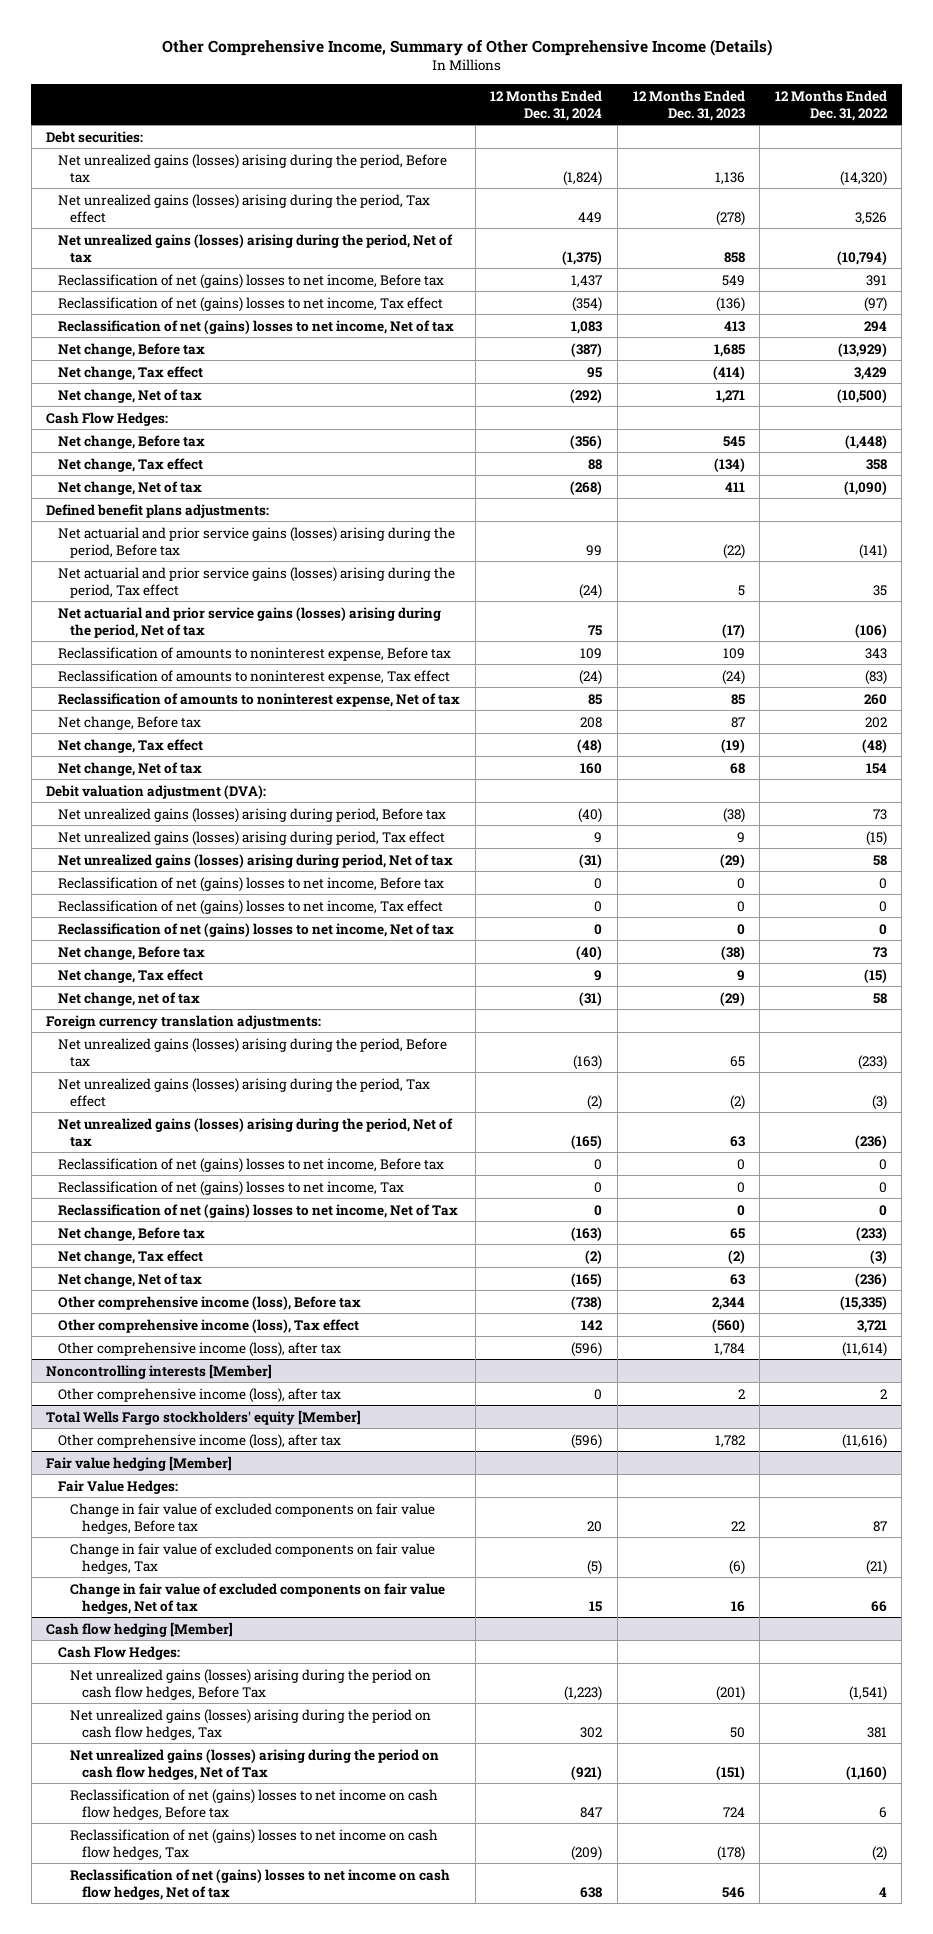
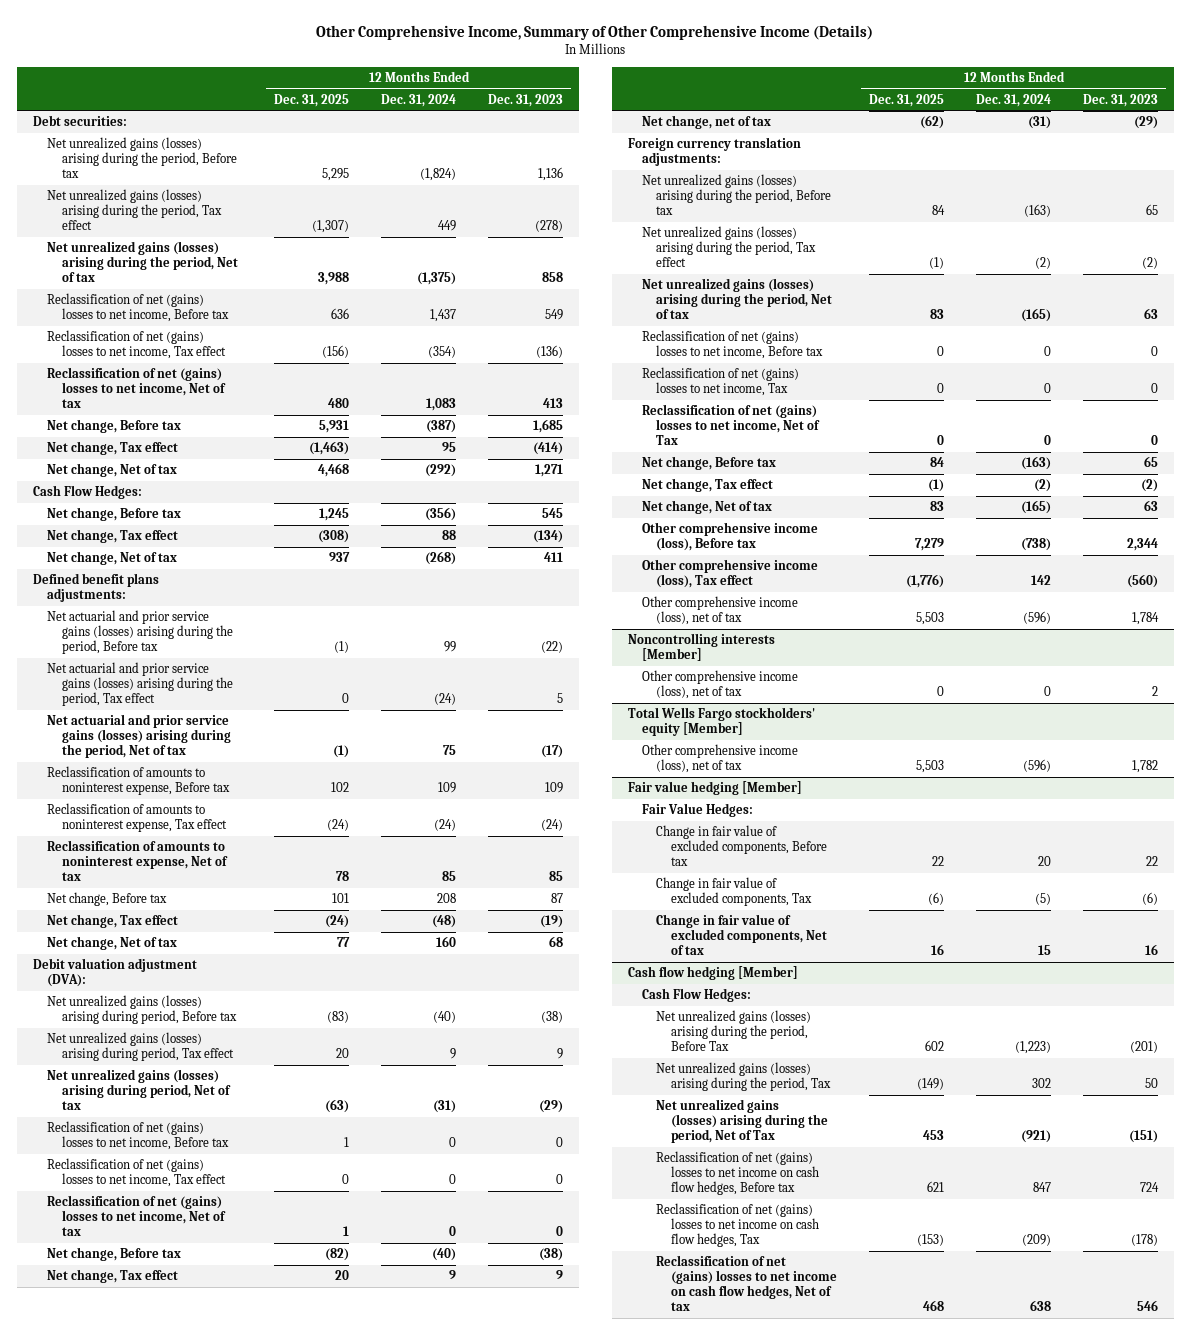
- | 12 Months Ended Dec. 31, 2024 | 12 Months Ended Dec. 31, 2023 | 12 Months Ended Dec. 31, 2022
+ | 12 Months Ended Dec. 31, 2025 | 12 Months Ended Dec. 31, 2024 | 12 Months Ended Dec. 31, 2023
- Other comprehensive income (loss), after tax | (596) | 1,784 | (11,614)
+ Other comprehensive income (loss), net of tax | 5,503 | (596) | 1,784
@ Noncontrolling interests [Member]
- Other comprehensive income (loss), after tax | 0 | 2 | 2
+ Other comprehensive income (loss), net of tax | 0 | 0 | 2
@ Total Wells Fargo stockholders' equity [Member]
- Other comprehensive income (loss), after tax | (596) | 1,782 | (11,616)
+ Other comprehensive income (loss), net of tax | 5,503 | (596) | 1,782
@ Fair value hedging [Member]
- Change in fair value of excluded components on fair value hedges, Before tax | 20 | 22 | 87
- Change in fair value of excluded components on fair value hedges, Tax | (5) | (6) | (21)
- Change in fair value of excluded components on fair value hedges, Net of tax | 15 | 16 | 66
+ Change in fair value of excluded components, Before tax | 22 | 20 | 22
+ Change in fair value of excluded components, Tax | (6) | (5) | (6)
+ Change in fair value of excluded components, Net of tax | 16 | 15 | 16
@ Cash flow hedging [Member]
- Net unrealized gains (losses) arising during the period on cash flow hedges, Before Tax | (1,223) | (201) | (1,541)
- Net unrealized gains (losses) arising during the period on cash flow hedges, Tax | 302 | 50 | 381
- Net unrealized gains (losses) arising during the period on cash flow hedges, Net of Tax | (921) | (151) | (1,160)
+ Net unrealized gains (losses) arising during the period, Before Tax | 602 | (1,223) | (201)
+ Net unrealized gains (losses) arising during the period, Tax | (149) | 302 | 50
+ Net unrealized gains (losses) arising during the period, Net of Tax | 453 | (921) | (151)

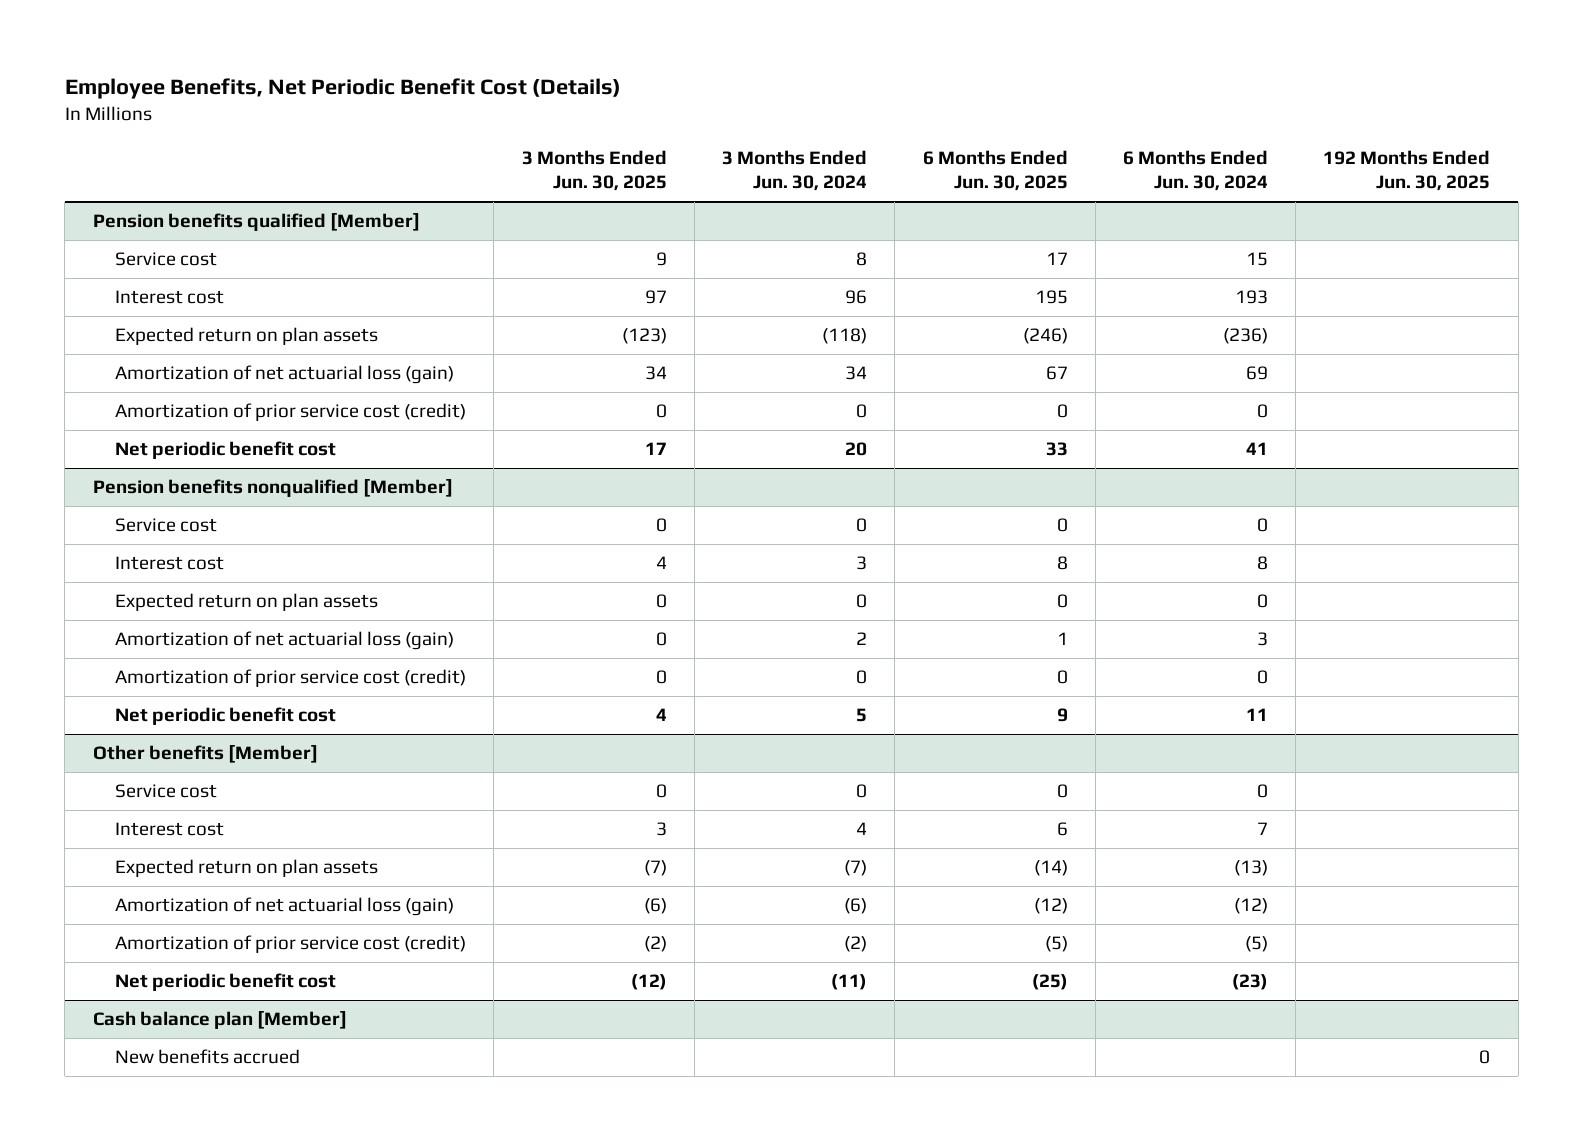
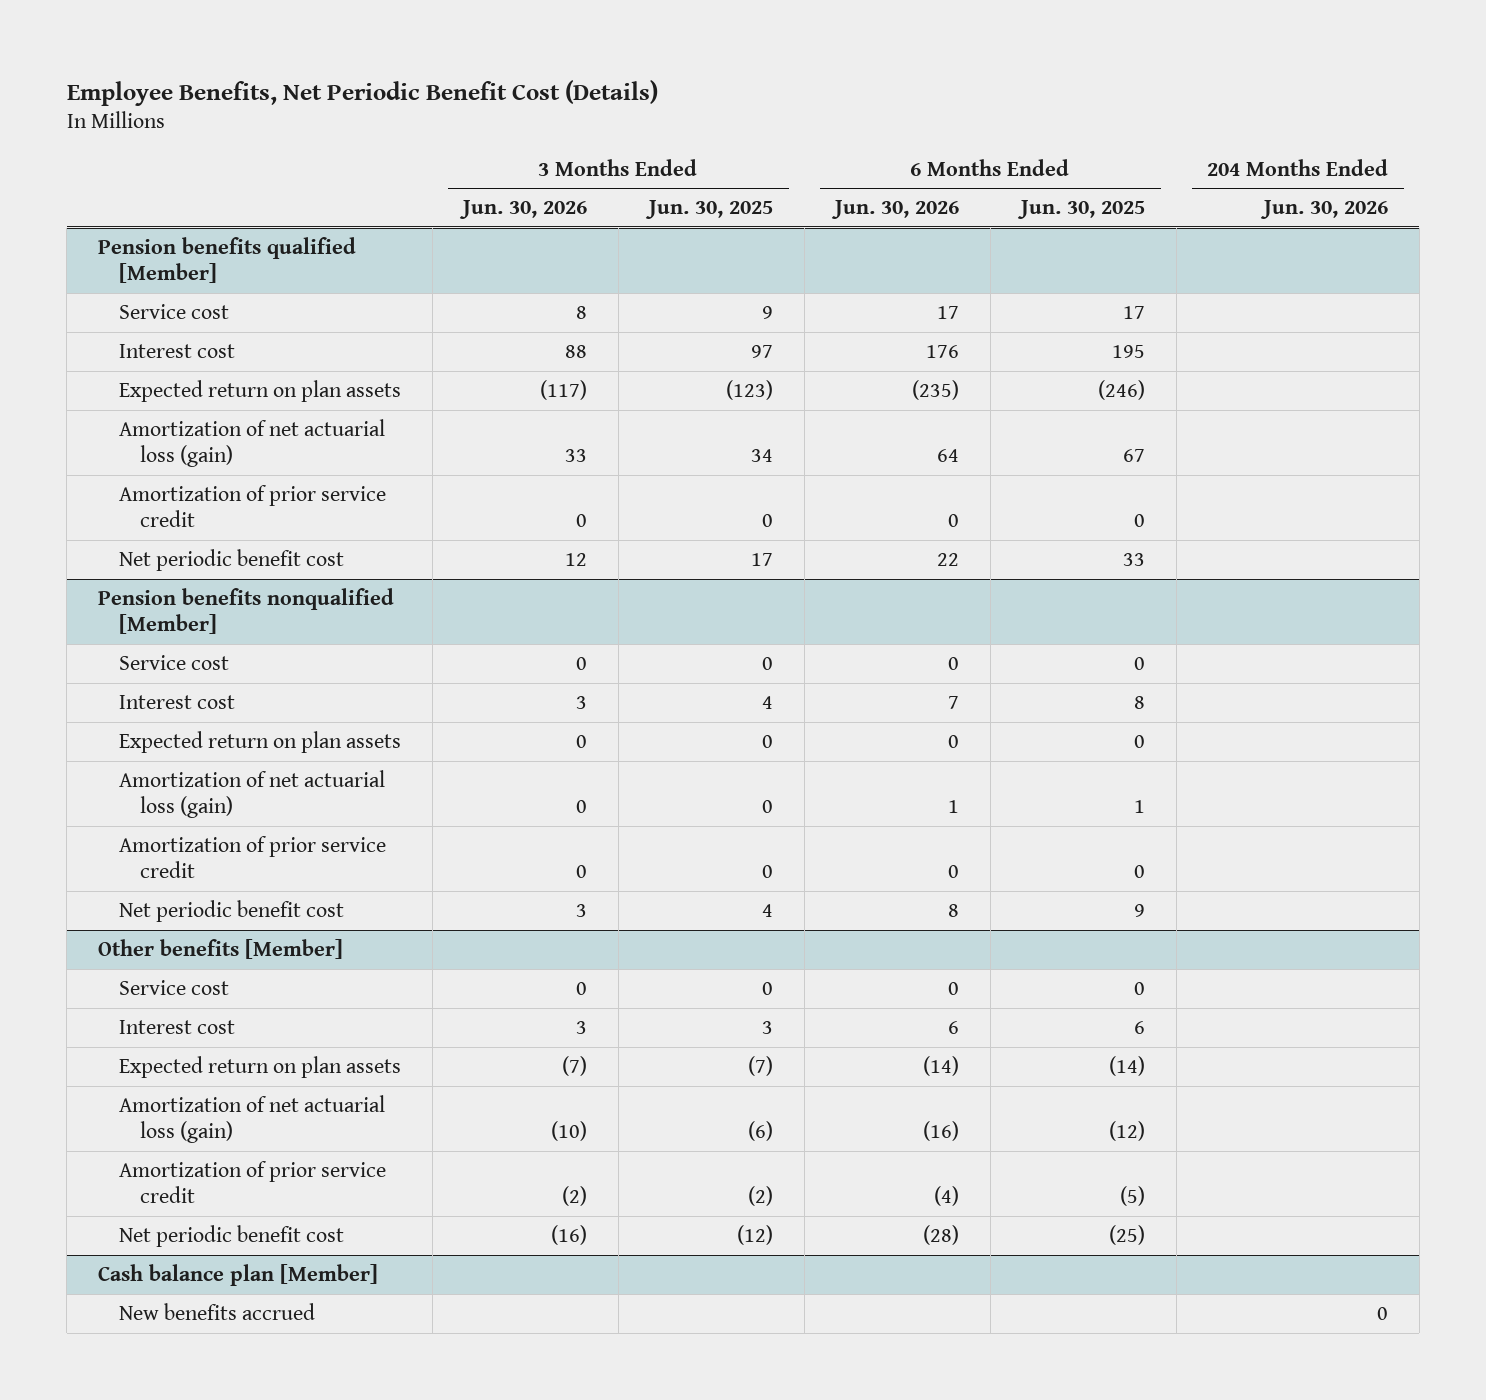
- | 3 Months Ended Jun. 30, 2025 | 3 Months Ended Jun. 30, 2024 | 6 Months Ended Jun. 30, 2025 | 6 Months Ended Jun. 30, 2024 | 192 Months Ended Jun. 30, 2025
+ | 3 Months Ended Jun. 30, 2026 | 3 Months Ended Jun. 30, 2025 | 6 Months Ended Jun. 30, 2026 | 6 Months Ended Jun. 30, 2025 | 204 Months Ended Jun. 30, 2026
@ Pension benefits qualified [Member]
- Amortization of prior service cost (credit) | 0 | 0 | 0 | 0 |
+ Amortization of prior service credit | 0 | 0 | 0 | 0 |
@ Pension benefits nonqualified [Member]
- Amortization of prior service cost (credit) | 0 | 0 | 0 | 0 |
+ Amortization of prior service credit | 0 | 0 | 0 | 0 |
@ Other benefits [Member]
- Amortization of prior service cost (credit) | (2) | (2) | (5) | (5) |
+ Amortization of prior service credit | (2) | (2) | (4) | (5) |

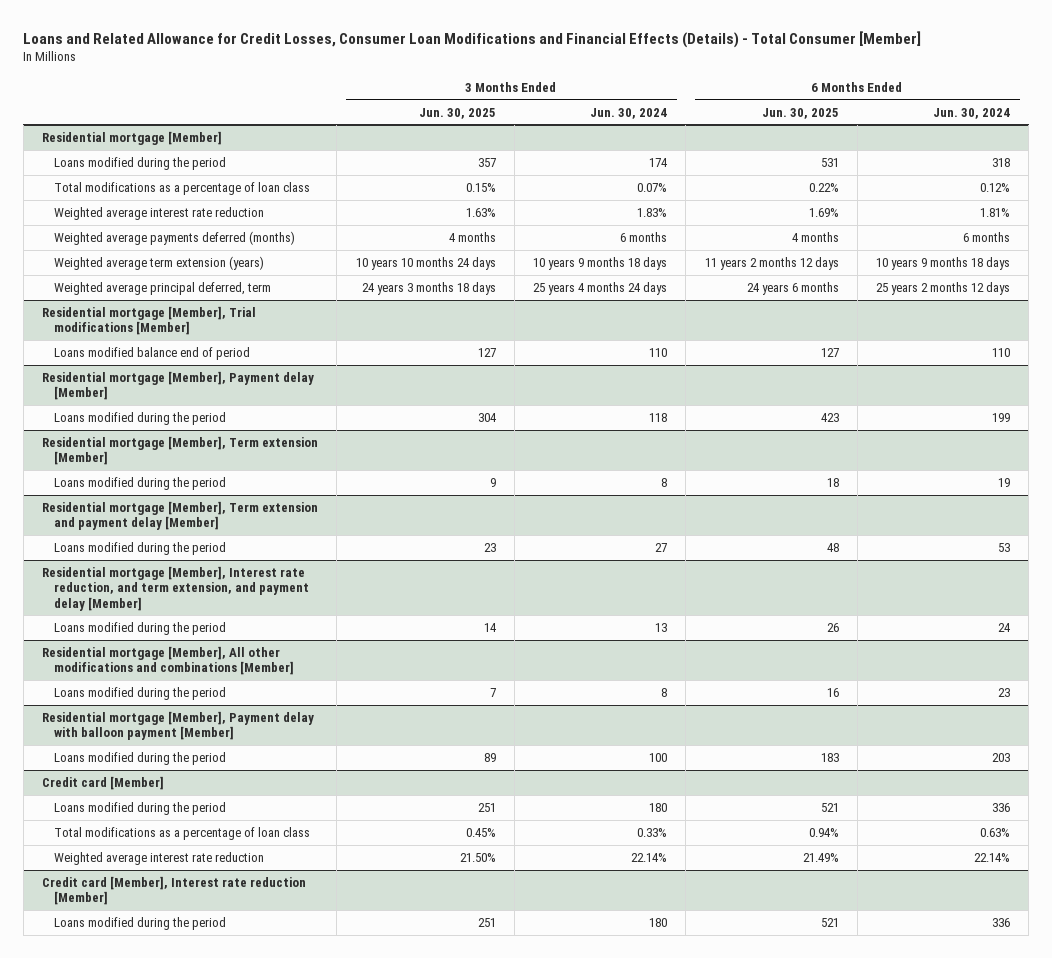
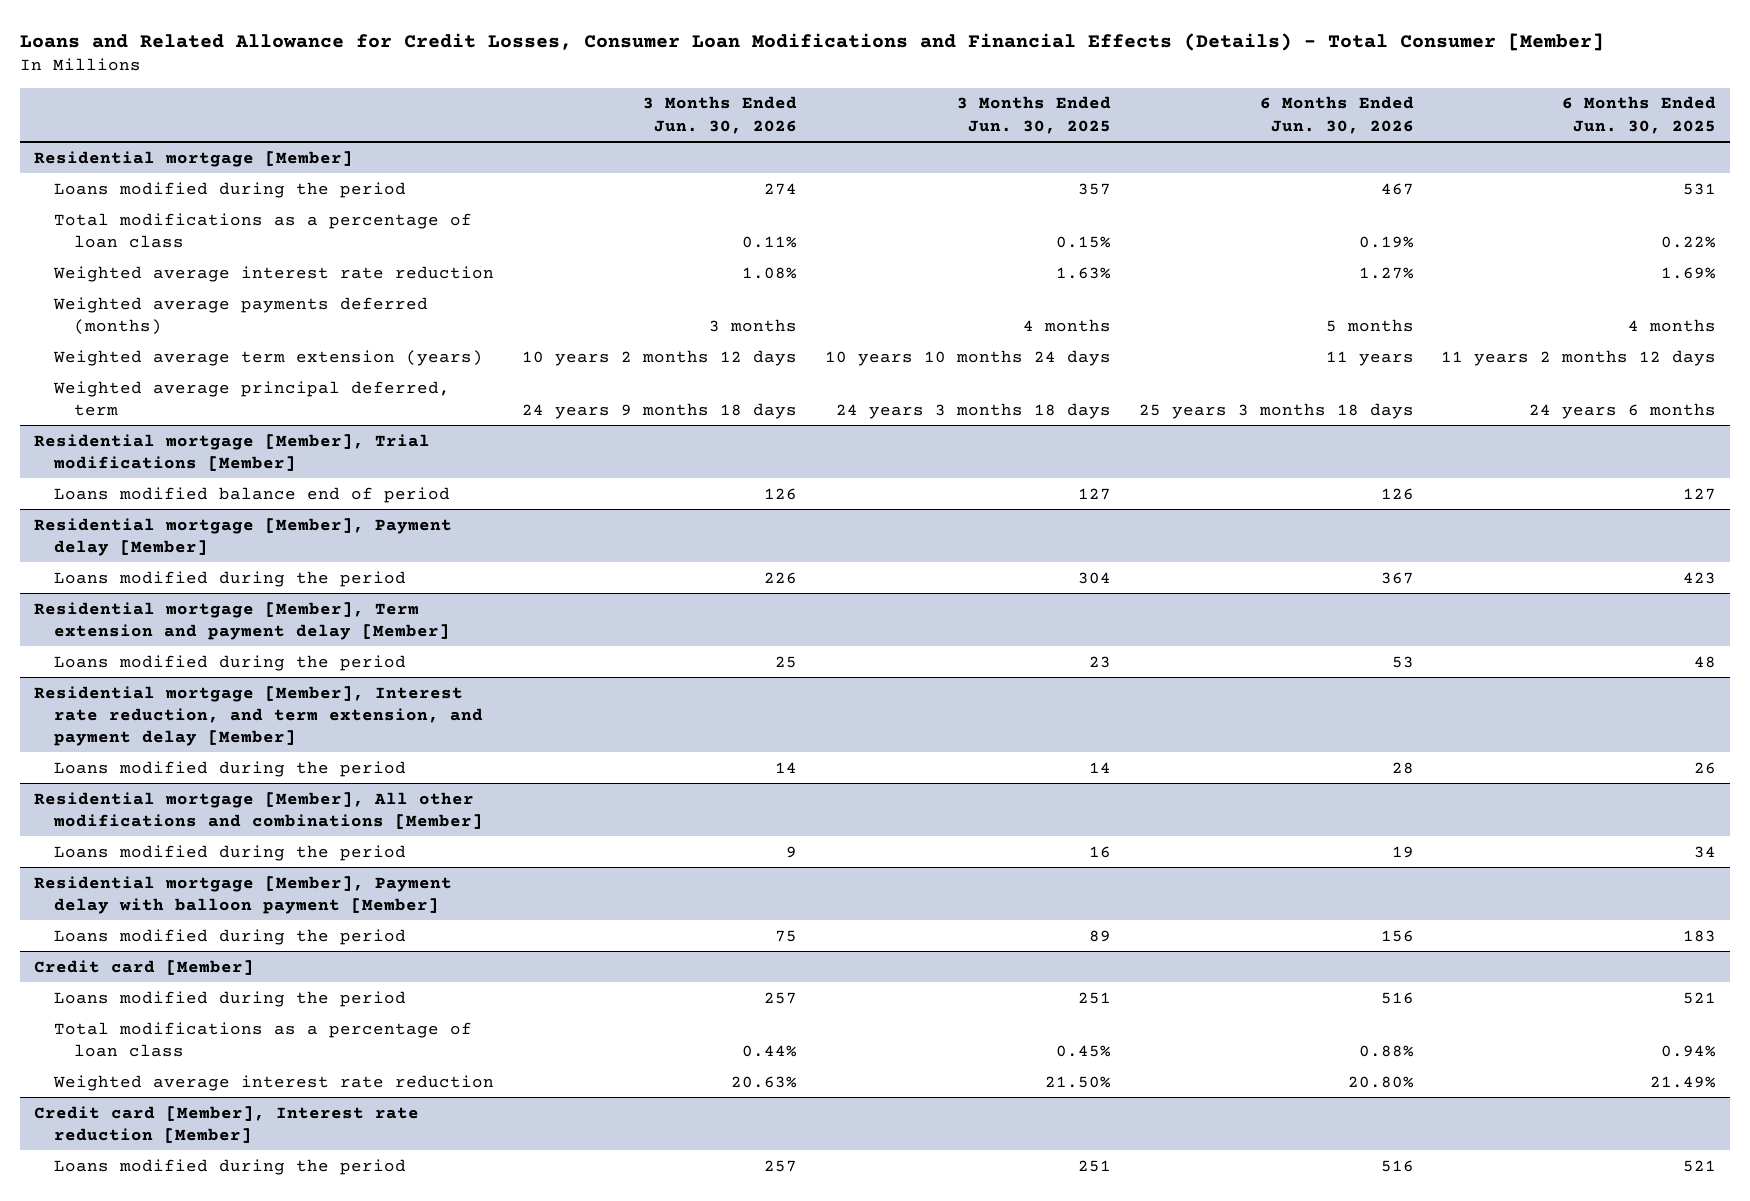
- | 3 Months Ended Jun. 30, 2025 | 3 Months Ended Jun. 30, 2024 | 6 Months Ended Jun. 30, 2025 | 6 Months Ended Jun. 30, 2024
+ | 3 Months Ended Jun. 30, 2026 | 3 Months Ended Jun. 30, 2025 | 6 Months Ended Jun. 30, 2026 | 6 Months Ended Jun. 30, 2025
- Residential mortgage [Member], Term extension [Member]
- Loans modified during the period | 9 | 8 | 18 | 19
@ Residential mortgage [Member], All other modifications and combinations [Member]
- Loans modified during the period | 7 | 8 | 16 | 23
+ Loans modified during the period | 9 | 16 | 19 | 34

